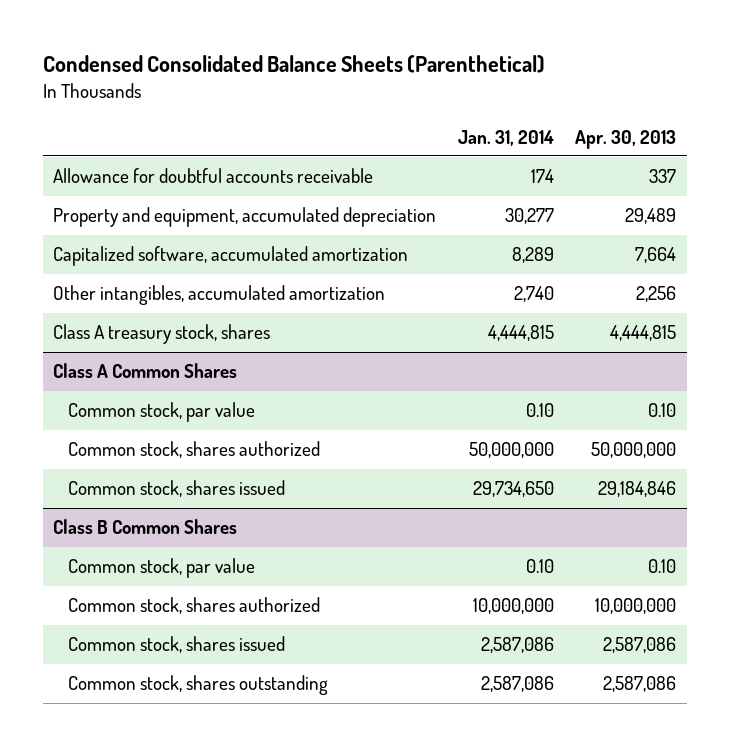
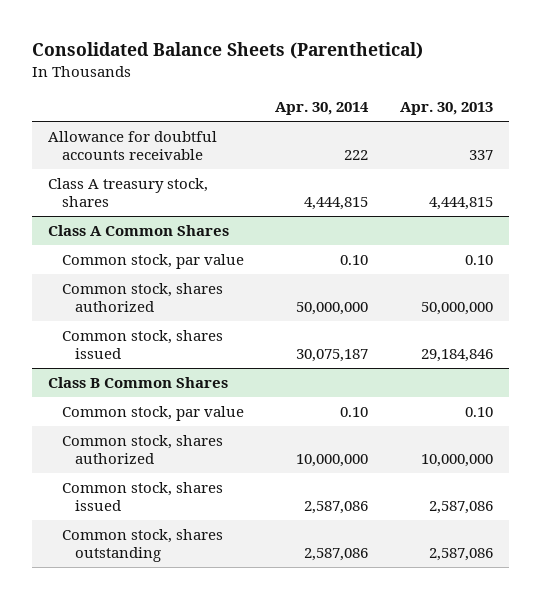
- Condensed Consolidated Balance Sheets (Parenthetical)
+ Consolidated Balance Sheets (Parenthetical)
- | Jan. 31, 2014 | Apr. 30, 2013
+ | Apr. 30, 2014 | Apr. 30, 2013
- Property and equipment, accumulated depreciation | 30,277 | 29,489
- Capitalized software, accumulated amortization | 8,289 | 7,664
- Other intangibles, accumulated amortization | 2,740 | 2,256

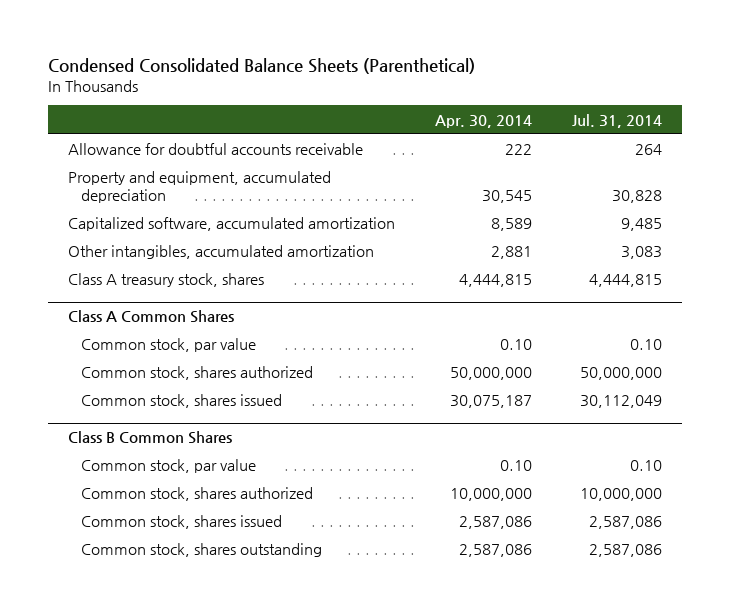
- Consolidated Balance Sheets (Parenthetical)
+ Condensed Consolidated Balance Sheets (Parenthetical)
- | Apr. 30, 2014 | Apr. 30, 2013
+ | Apr. 30, 2014 | Jul. 31, 2014
+ Property and equipment, accumulated depreciation | 30,545 | 30,828
+ Capitalized software, accumulated amortization | 8,589 | 9,485
+ Other intangibles, accumulated amortization | 2,881 | 3,083

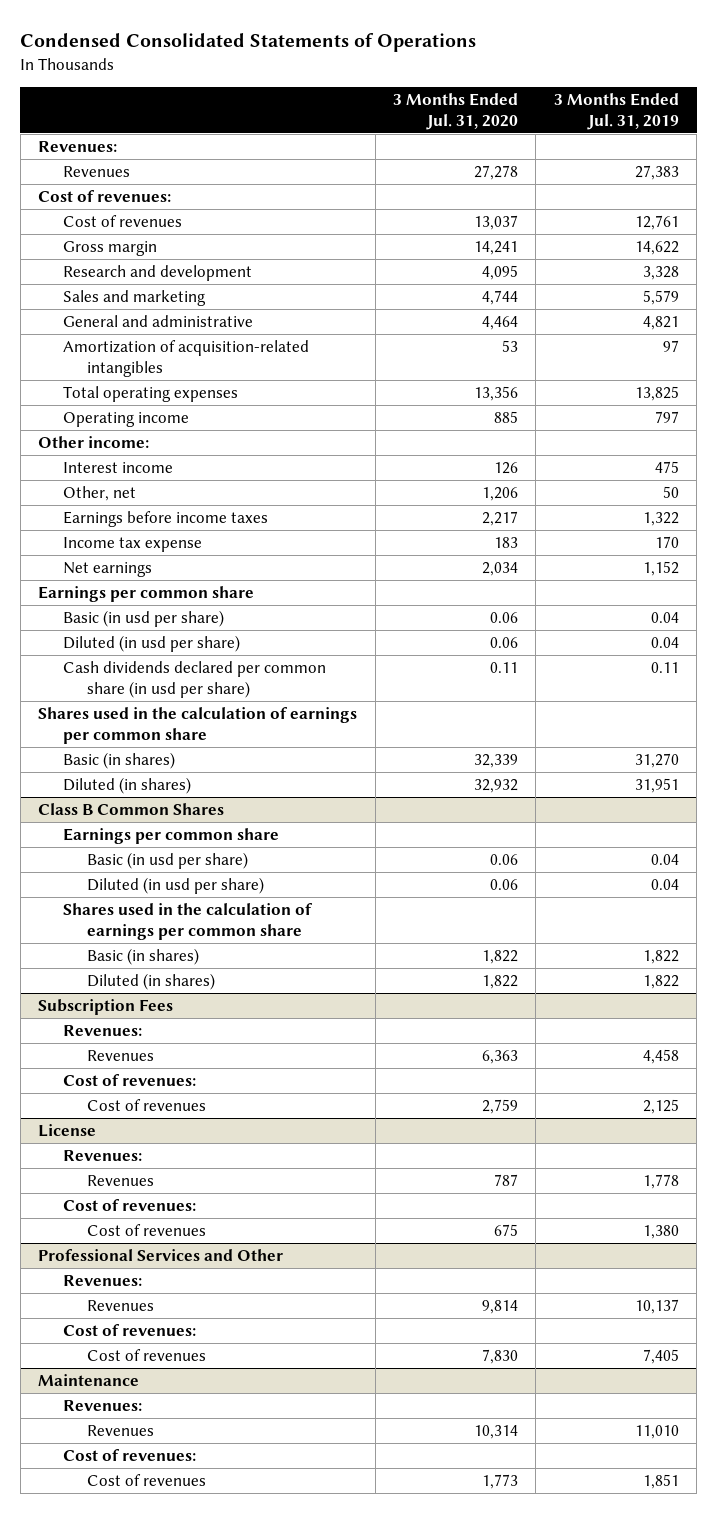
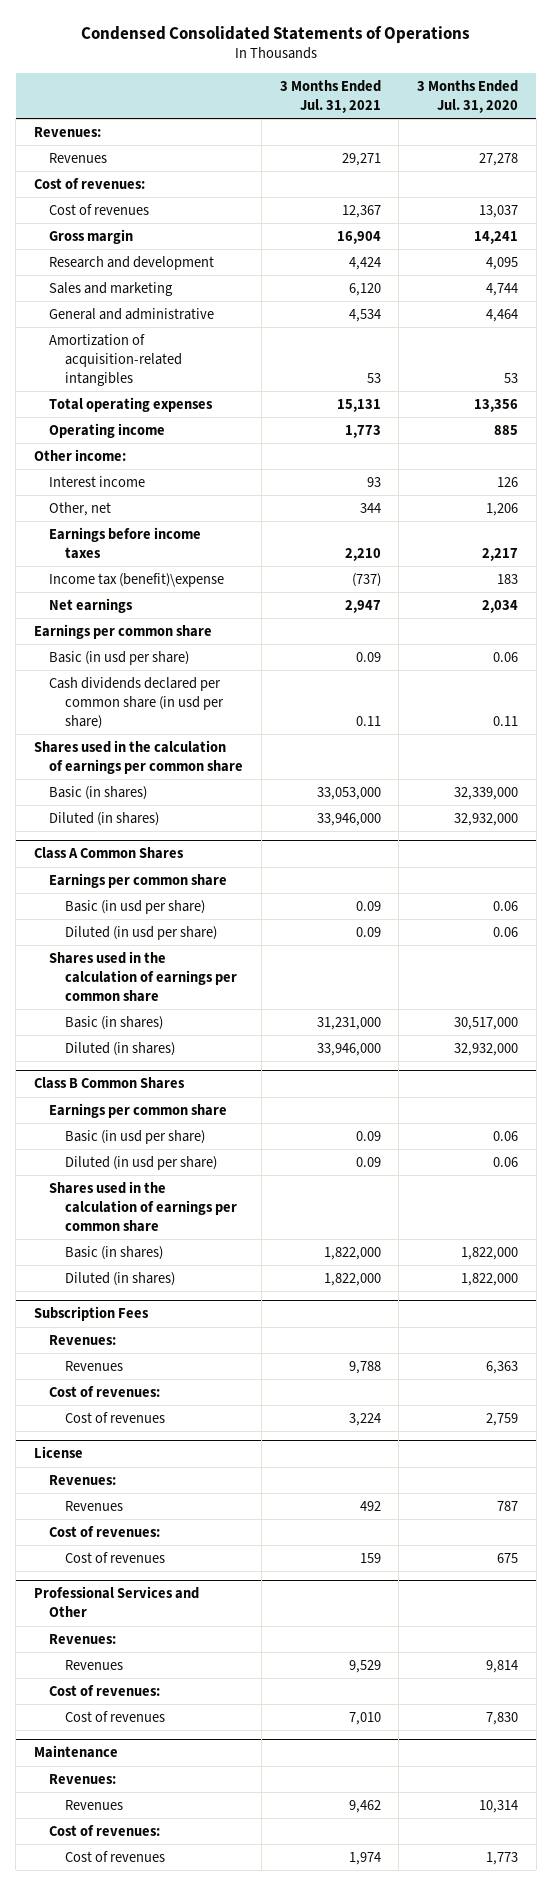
- | 3 Months Ended Jul. 31, 2020 | 3 Months Ended Jul. 31, 2019
+ | 3 Months Ended Jul. 31, 2021 | 3 Months Ended Jul. 31, 2020
- Income tax expense | 183 | 170
+ Income tax (benefit)\expense | (737) | 183
- Diluted (in usd per share) | 0.06 | 0.04
- Basic (in shares) | 32,339 | 31,270
- Diluted (in shares) | 32,932 | 31,951
+ Basic (in shares) | 33,053,000 | 32,339,000
+ Diluted (in shares) | 33,946,000 | 32,932,000
+ Class A Common Shares
+ Earnings per common share
+ Basic (in usd per share) | 0.09 | 0.06
+ Diluted (in usd per share) | 0.09 | 0.06
+ Shares used in the calculation of earnings per common share
+ Basic (in shares) | 31,231,000 | 30,517,000
+ Diluted (in shares) | 33,946,000 | 32,932,000
@ Class B Common Shares
- Basic (in shares) | 1,822 | 1,822
- Diluted (in shares) | 1,822 | 1,822
+ Basic (in shares) | 1,822,000 | 1,822,000
+ Diluted (in shares) | 1,822,000 | 1,822,000

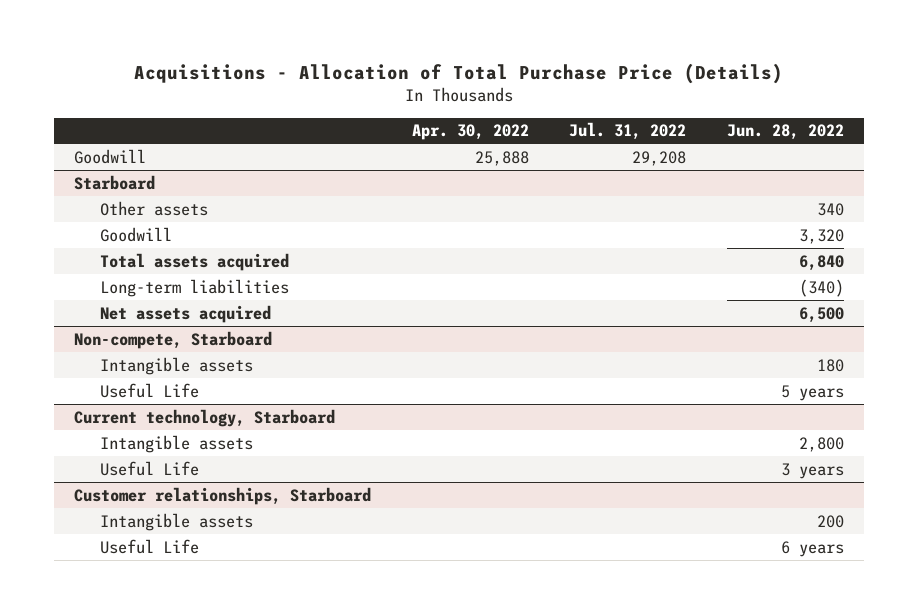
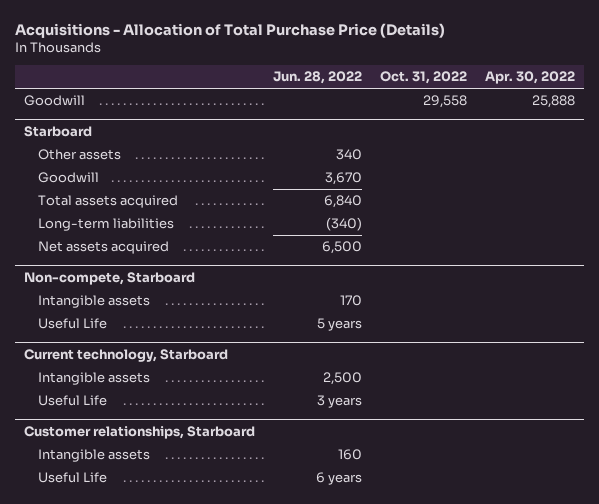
- | Apr. 30, 2022 | Jul. 31, 2022 | Jun. 28, 2022
+ | Jun. 28, 2022 | Oct. 31, 2022 | Apr. 30, 2022
@ Starboard
- Goodwill | | | 3,320
+ Goodwill | 3,670 | |
@ Non-compete, Starboard
- Intangible assets | | | 180
+ Intangible assets | 170 | |
@ Current technology, Starboard
- Intangible assets | | | 2,800
+ Intangible assets | 2,500 | |
@ Customer relationships, Starboard
- Intangible assets | | | 200
+ Intangible assets | 160 | |

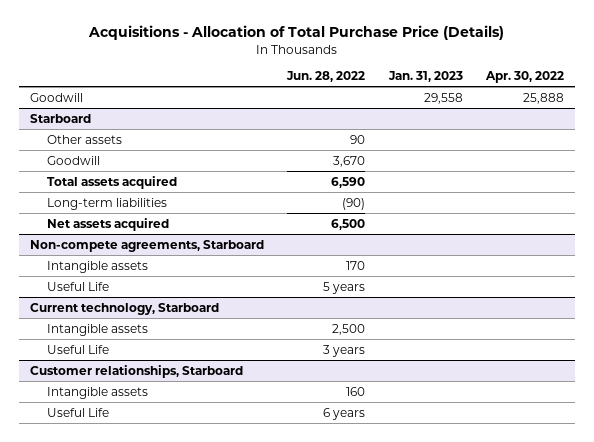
- | Jun. 28, 2022 | Oct. 31, 2022 | Apr. 30, 2022
+ | Jun. 28, 2022 | Jan. 31, 2023 | Apr. 30, 2022
@ Starboard
- Other assets | 340 | |
+ Other assets | 90 | |
- Total assets acquired | 6,840 | |
- Long-term liabilities | (340) | |
+ Total assets acquired | 6,590 | |
+ Long-term liabilities | (90) | |
- Non-compete, Starboard
+ Non-compete agreements, Starboard

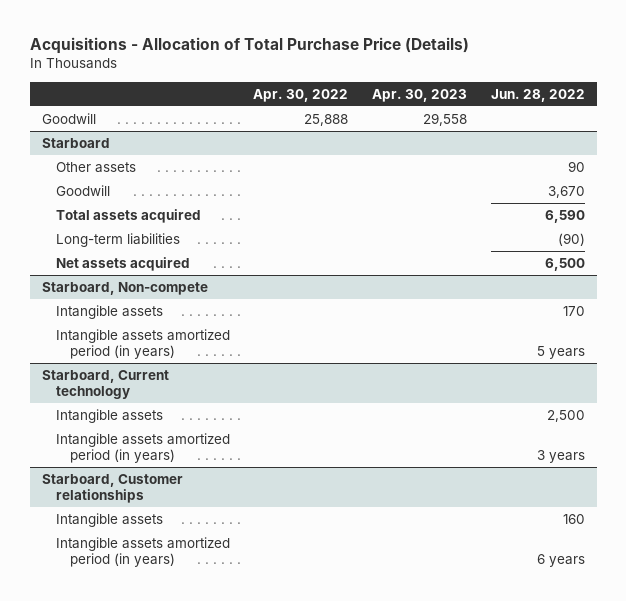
- | Jun. 28, 2022 | Jan. 31, 2023 | Apr. 30, 2022
+ | Apr. 30, 2022 | Apr. 30, 2023 | Jun. 28, 2022
- Non-compete agreements, Starboard
+ Starboard, Non-compete
- Useful Life | 5 years | |
- Current technology, Starboard
+ Intangible assets amortized period (in years) | | | 5 years
+ Starboard, Current technology
- Useful Life | 3 years | |
- Customer relationships, Starboard
+ Intangible assets amortized period (in years) | | | 3 years
+ Starboard, Customer relationships
- Useful Life | 6 years | |
+ Intangible assets amortized period (in years) | | | 6 years

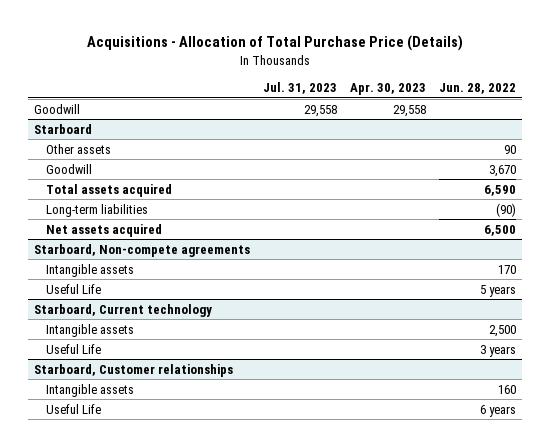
- | Apr. 30, 2022 | Apr. 30, 2023 | Jun. 28, 2022
+ | Jul. 31, 2023 | Apr. 30, 2023 | Jun. 28, 2022
- Starboard, Non-compete
+ Starboard, Non-compete agreements
- Intangible assets amortized period (in years) | | | 5 years
+ Useful Life | | | 5 years
@ Starboard, Current technology
- Intangible assets amortized period (in years) | | | 3 years
+ Useful Life | | | 3 years
@ Starboard, Customer relationships
- Intangible assets amortized period (in years) | | | 6 years
+ Useful Life | | | 6 years

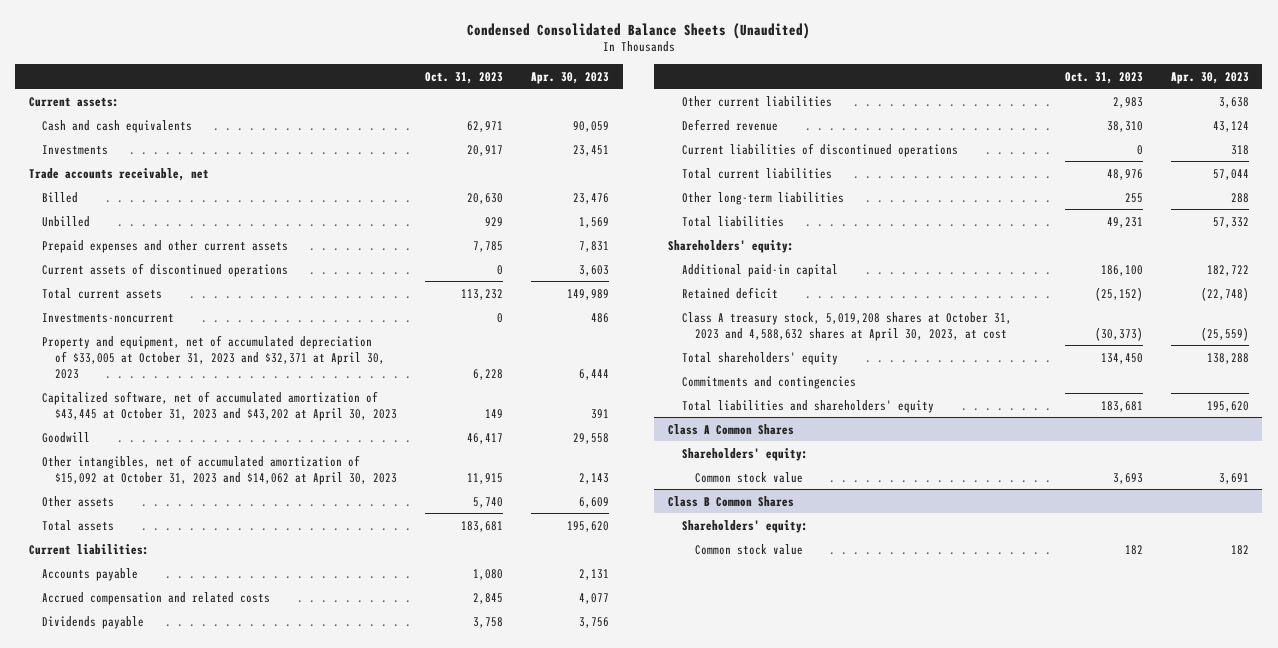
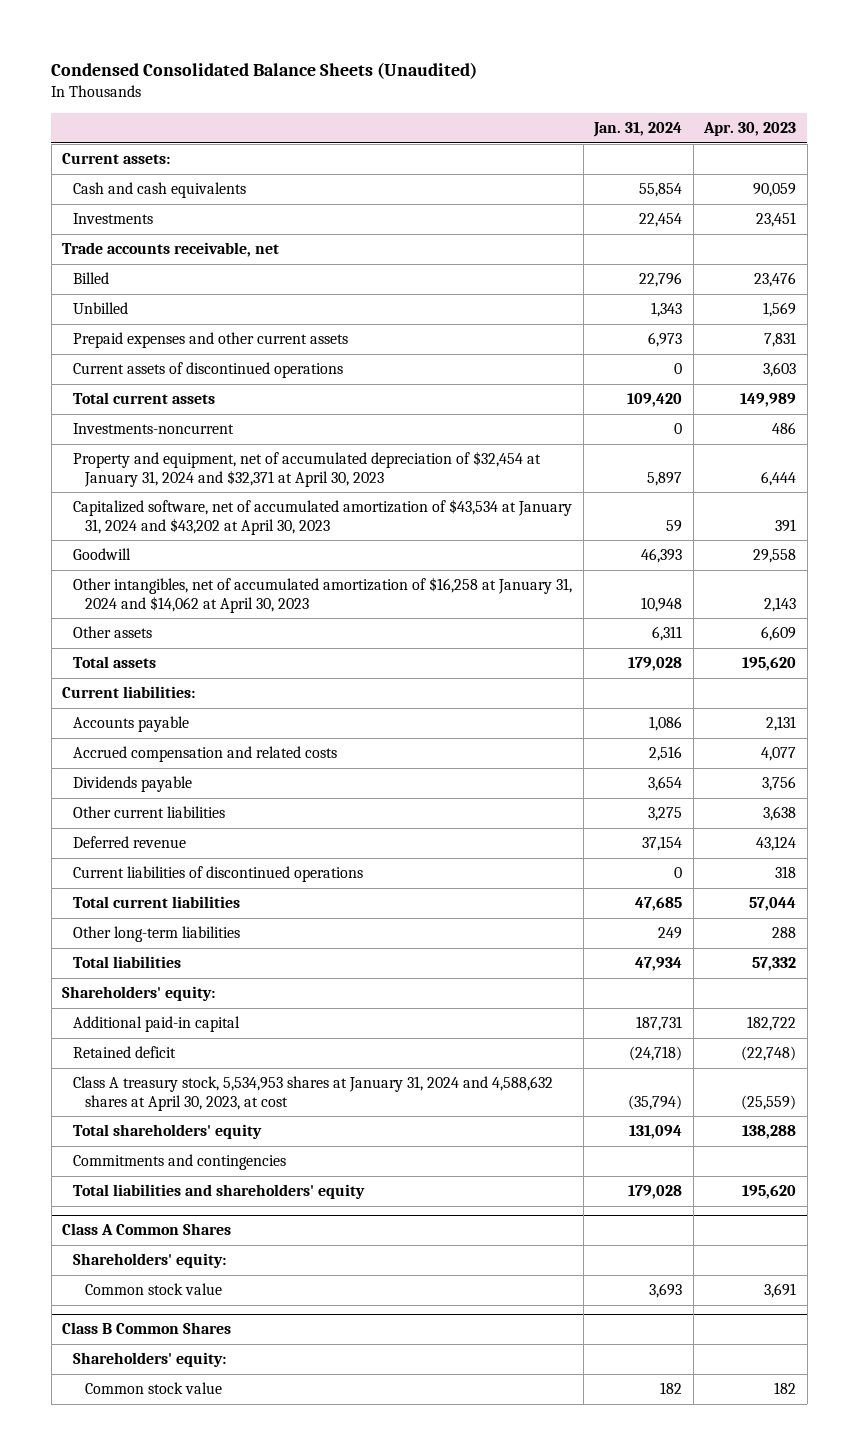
- | Oct. 31, 2023 | Apr. 30, 2023
+ | Jan. 31, 2024 | Apr. 30, 2023
- Property and equipment, net of accumulated depreciation of $33,005 at October 31, 2023 and $32,371 at April 30, 2023 | 6,228 | 6,444
- Capitalized software, net of accumulated amortization of $43,445 at October 31, 2023 and $43,202 at April 30, 2023 | 149 | 391
+ Property and equipment, net of accumulated depreciation of $32,454 at January 31, 2024 and $32,371 at April 30, 2023 | 5,897 | 6,444
+ Capitalized software, net of accumulated amortization of $43,534 at January 31, 2024 and $43,202 at April 30, 2023 | 59 | 391
- Other intangibles, net of accumulated amortization of $15,092 at October 31, 2023 and $14,062 at April 30, 2023 | 11,915 | 2,143
+ Other intangibles, net of accumulated amortization of $16,258 at January 31, 2024 and $14,062 at April 30, 2023 | 10,948 | 2,143
- Class A treasury stock, 5,019,208 shares at October 31, 2023 and 4,588,632 shares at April 30, 2023, at cost | (30,373) | (25,559)
+ Class A treasury stock, 5,534,953 shares at January 31, 2024 and 4,588,632 shares at April 30, 2023, at cost | (35,794) | (25,559)

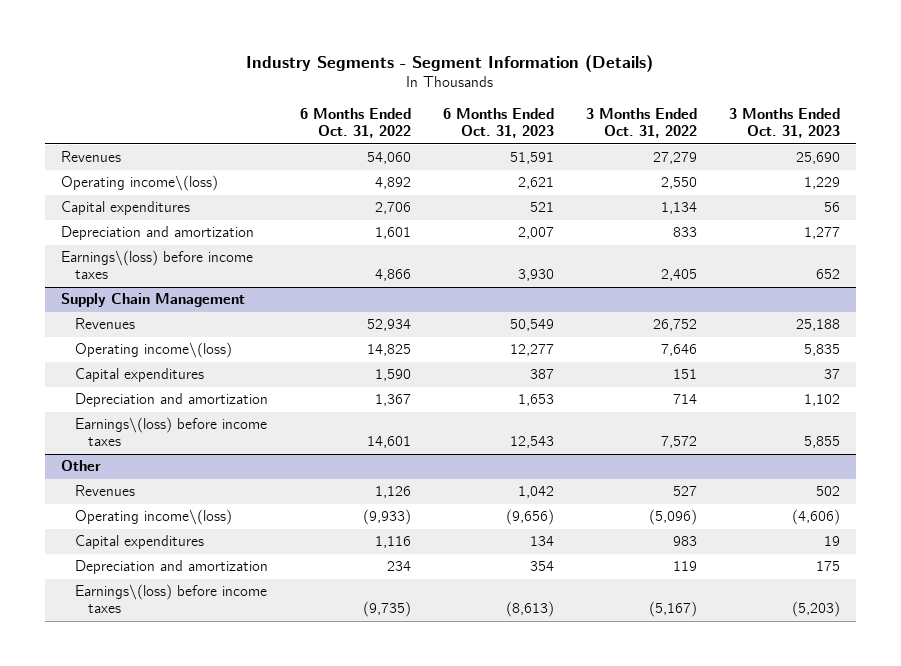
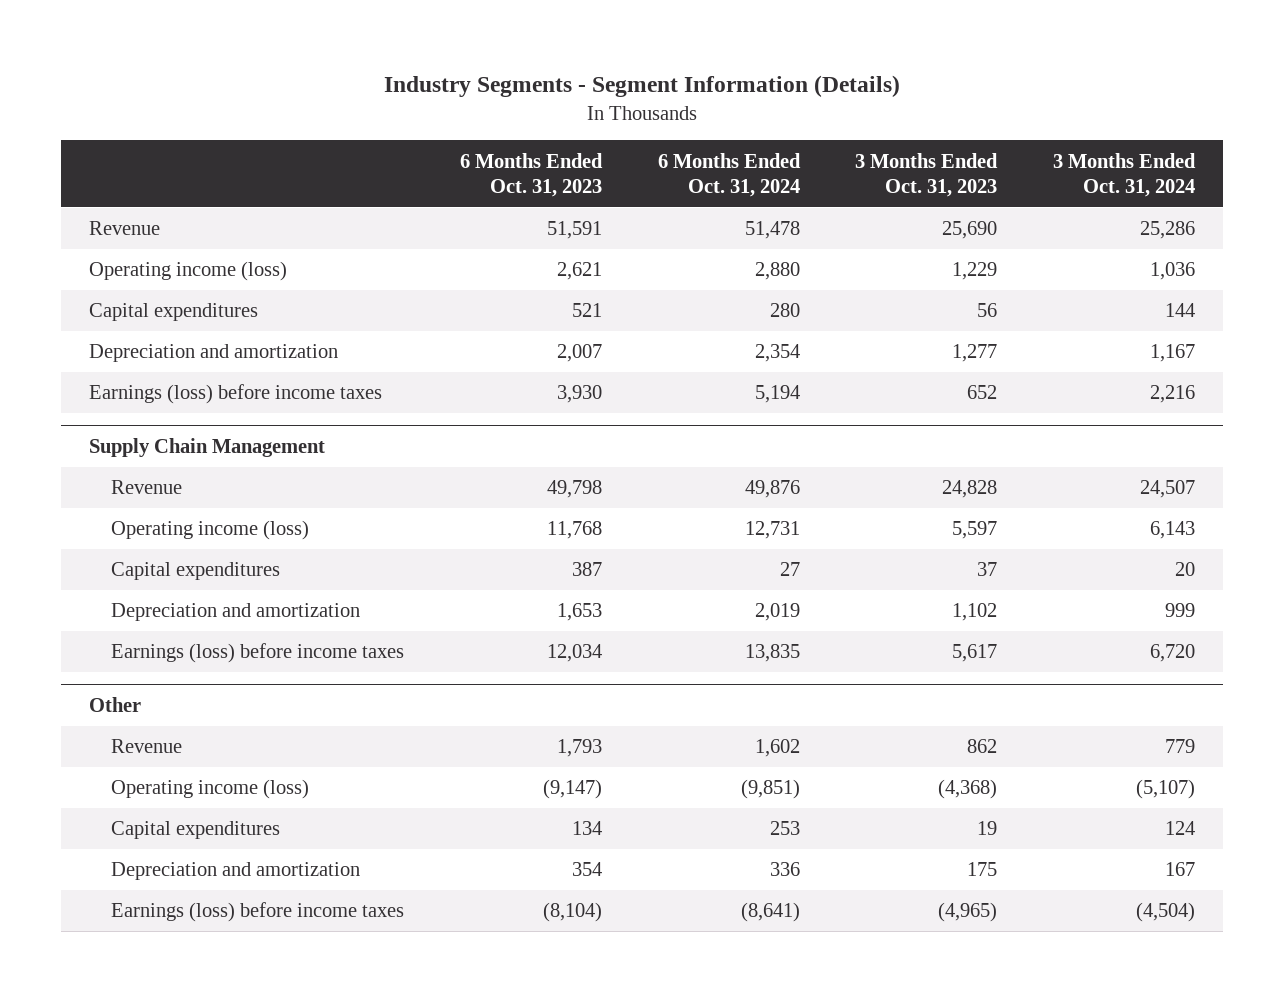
- | 6 Months Ended Oct. 31, 2022 | 6 Months Ended Oct. 31, 2023 | 3 Months Ended Oct. 31, 2022 | 3 Months Ended Oct. 31, 2023
+ | 6 Months Ended Oct. 31, 2023 | 6 Months Ended Oct. 31, 2024 | 3 Months Ended Oct. 31, 2023 | 3 Months Ended Oct. 31, 2024
- Revenues | 54,060 | 51,591 | 27,279 | 25,690
- Operating income\(loss) | 4,892 | 2,621 | 2,550 | 1,229
+ Revenue | 51,591 | 51,478 | 25,690 | 25,286
+ Operating income (loss) | 2,621 | 2,880 | 1,229 | 1,036
- Earnings\(loss) before income taxes | 4,866 | 3,930 | 2,405 | 652
+ Earnings (loss) before income taxes | 3,930 | 5,194 | 652 | 2,216
@ Supply Chain Management
- Revenues | 52,934 | 50,549 | 26,752 | 25,188
- Operating income\(loss) | 14,825 | 12,277 | 7,646 | 5,835
+ Revenue | 49,798 | 49,876 | 24,828 | 24,507
+ Operating income (loss) | 11,768 | 12,731 | 5,597 | 6,143
- Earnings\(loss) before income taxes | 14,601 | 12,543 | 7,572 | 5,855
+ Earnings (loss) before income taxes | 12,034 | 13,835 | 5,617 | 6,720
@ Other
- Revenues | 1,126 | 1,042 | 527 | 502
- Operating income\(loss) | (9,933) | (9,656) | (5,096) | (4,606)
+ Revenue | 1,793 | 1,602 | 862 | 779
+ Operating income (loss) | (9,147) | (9,851) | (4,368) | (5,107)
- Earnings\(loss) before income taxes | (9,735) | (8,613) | (5,167) | (5,203)
+ Earnings (loss) before income taxes | (8,104) | (8,641) | (4,965) | (4,504)

